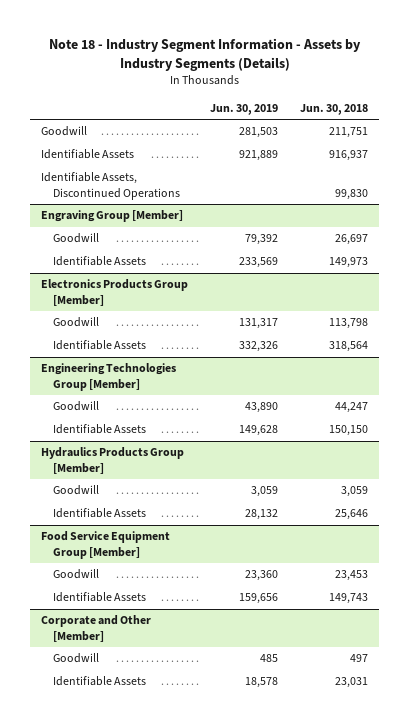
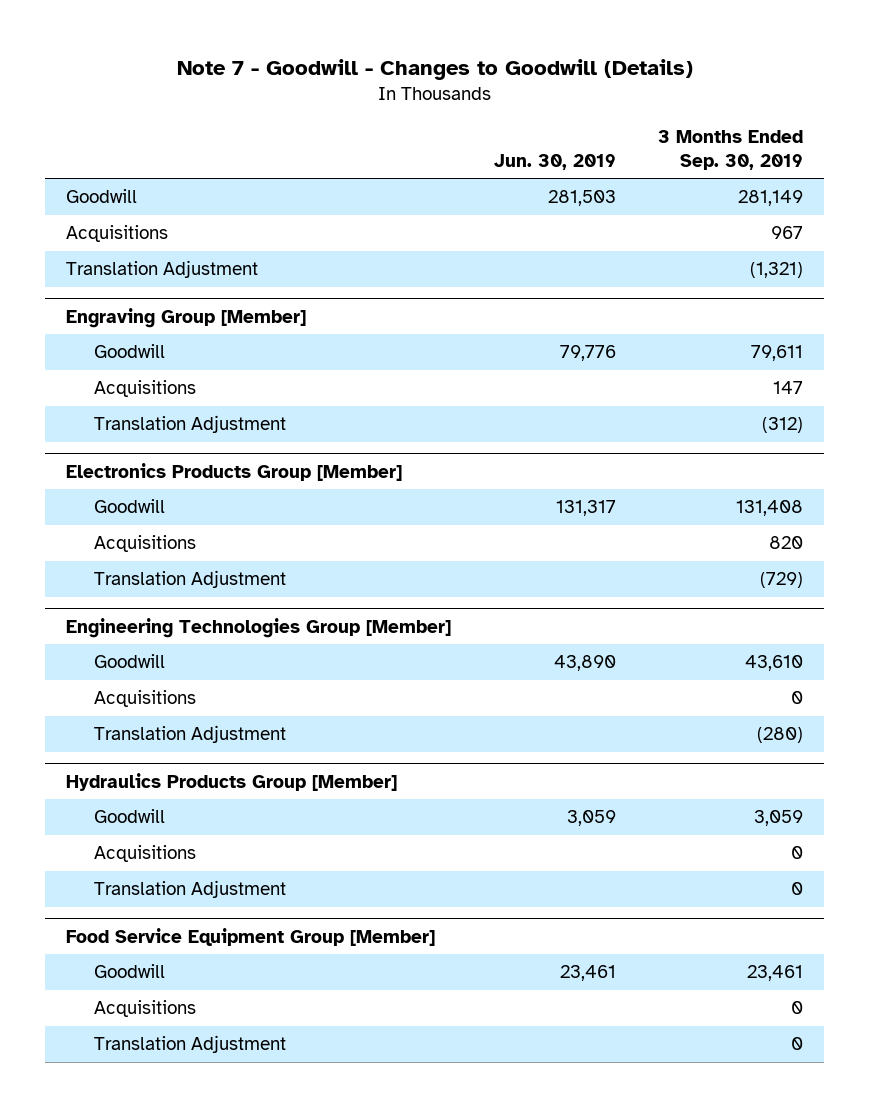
- Note 18 - Industry Segment Information - Assets by Industry Segments (Details)
+ Note 7 - Goodwill - Changes to Goodwill (Details)
- | Jun. 30, 2019 | Jun. 30, 2018
+ | Jun. 30, 2019 | 3 Months Ended Sep. 30, 2019
- Identifiable Assets | 921,889 | 916,937
- Identifiable Assets, Discontinued Operations | | 99,830
+ Acquisitions | | 967
+ Translation Adjustment | | (1,321)
@ Engraving Group [Member]
- Goodwill | 79,392 | 26,697
- Identifiable Assets | 233,569 | 149,973
+ Goodwill | 79,776 | 79,611
+ Acquisitions | | 147
+ Translation Adjustment | | (312)
@ Electronics Products Group [Member]
- Identifiable Assets | 332,326 | 318,564
+ Acquisitions | | 820
+ Translation Adjustment | | (729)
@ Engineering Technologies Group [Member]
- Identifiable Assets | 149,628 | 150,150
+ Acquisitions | | 0
+ Translation Adjustment | | (280)
@ Hydraulics Products Group [Member]
- Identifiable Assets | 28,132 | 25,646
+ Acquisitions | | 0
+ Translation Adjustment | | 0
@ Food Service Equipment Group [Member]
- Goodwill | 23,360 | 23,453
- Identifiable Assets | 159,656 | 149,743
- Corporate and Other [Member]
- Goodwill | 485 | 497
- Identifiable Assets | 18,578 | 23,031
@ Food Service Equipment Group [Member]
+ Goodwill | 23,461 | 23,461
+ Acquisitions | | 0
+ Translation Adjustment | | 0

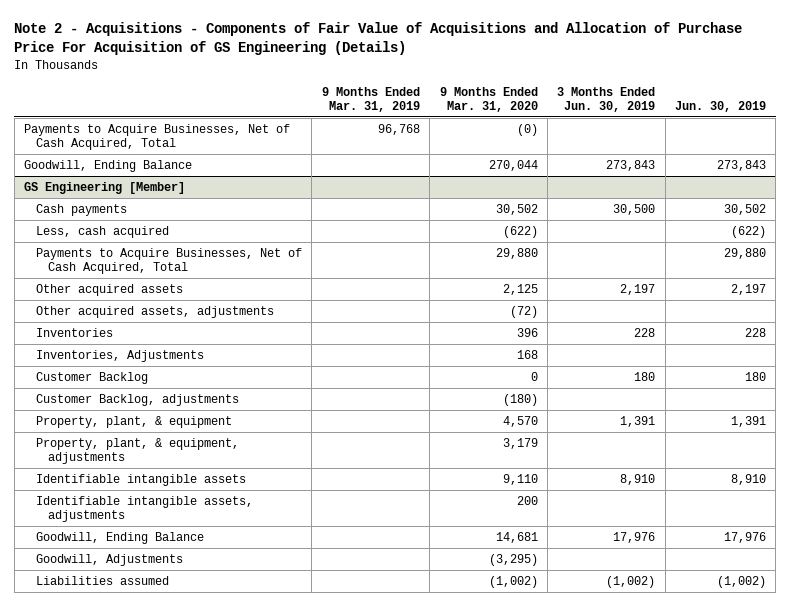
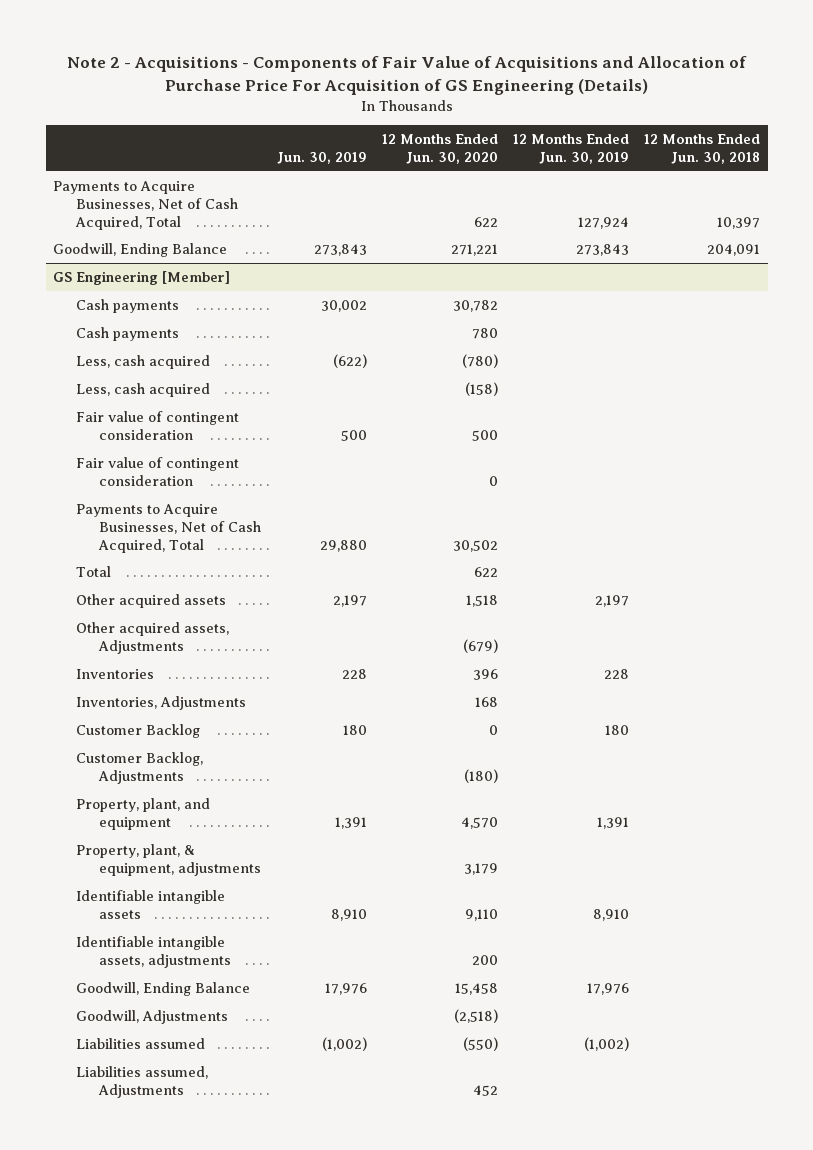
- | 9 Months Ended Mar. 31, 2019 | 9 Months Ended Mar. 31, 2020 | 3 Months Ended Jun. 30, 2019 | Jun. 30, 2019
+ | Jun. 30, 2019 | 12 Months Ended Jun. 30, 2020 | 12 Months Ended Jun. 30, 2019 | 12 Months Ended Jun. 30, 2018
@ GS Engineering [Member]
- Cash payments | | 30,502 | 30,500 | 30,502
+ Cash payments | 30,002 | 30,782 | |
+ Cash payments | | 780 | |
+ Less, cash acquired | | (158) | |
+ Fair value of contingent consideration | 500 | 500 | |
+ Fair value of contingent consideration | | 0 | |
+ Total | | 622 | |
- Other acquired assets, adjustments | | (72) | |
+ Other acquired assets, Adjustments | | (679) | |
- Customer Backlog, adjustments | | (180) | |
- Property, plant, & equipment | | 4,570 | 1,391 | 1,391
+ Customer Backlog, Adjustments | | (180) | |
+ Property, plant, and equipment | 1,391 | 4,570 | 1,391 |
+ Liabilities assumed, Adjustments | | 452 | |

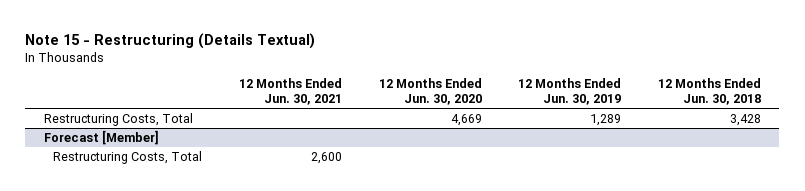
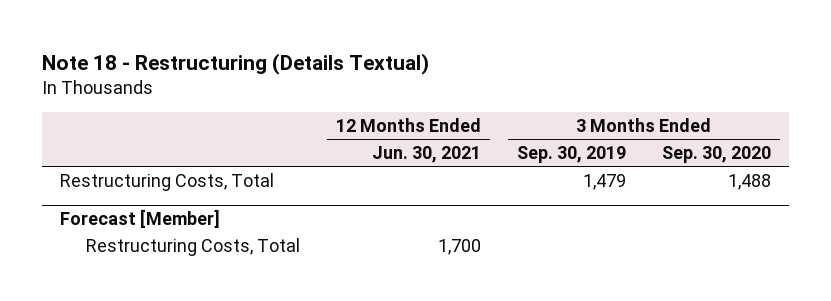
- Note 15 - Restructuring (Details Textual)
+ Note 18 - Restructuring (Details Textual)
- | 12 Months Ended Jun. 30, 2021 | 12 Months Ended Jun. 30, 2020 | 12 Months Ended Jun. 30, 2019 | 12 Months Ended Jun. 30, 2018
+ | 12 Months Ended Jun. 30, 2021 | 3 Months Ended Sep. 30, 2019 | 3 Months Ended Sep. 30, 2020
@ Forecast [Member]
- Restructuring Costs, Total | 2,600 | | |
+ Restructuring Costs, Total | 1,700 | |

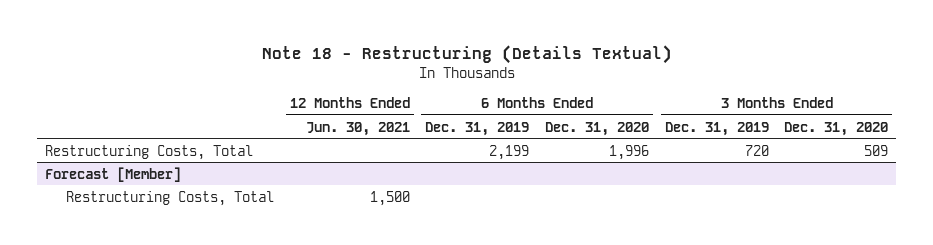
- | 12 Months Ended Jun. 30, 2021 | 3 Months Ended Sep. 30, 2019 | 3 Months Ended Sep. 30, 2020
+ | 12 Months Ended Jun. 30, 2021 | 6 Months Ended Dec. 31, 2019 | 6 Months Ended Dec. 31, 2020 | 3 Months Ended Dec. 31, 2019 | 3 Months Ended Dec. 31, 2020
@ Forecast [Member]
- Restructuring Costs, Total | 1,700 | |
+ Restructuring Costs, Total | 1,500 | | | |

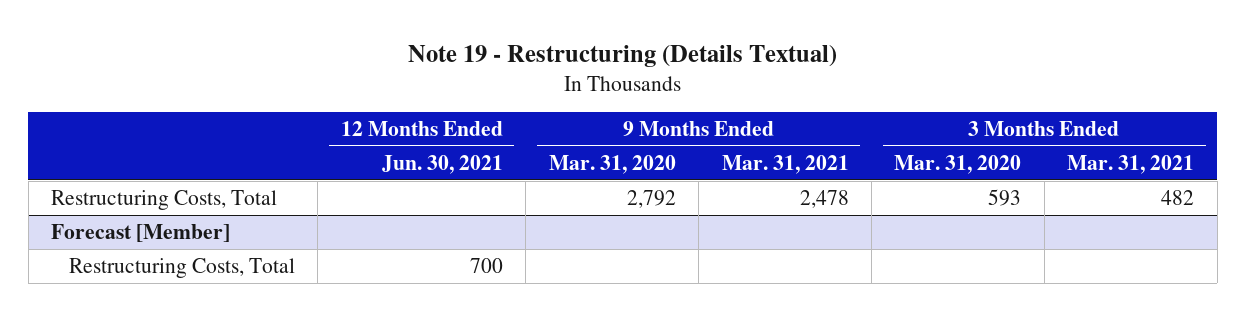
- Note 18 - Restructuring (Details Textual)
+ Note 19 - Restructuring (Details Textual)
- | 12 Months Ended Jun. 30, 2021 | 6 Months Ended Dec. 31, 2019 | 6 Months Ended Dec. 31, 2020 | 3 Months Ended Dec. 31, 2019 | 3 Months Ended Dec. 31, 2020
+ | 12 Months Ended Jun. 30, 2021 | 9 Months Ended Mar. 31, 2020 | 9 Months Ended Mar. 31, 2021 | 3 Months Ended Mar. 31, 2020 | 3 Months Ended Mar. 31, 2021
@ Forecast [Member]
- Restructuring Costs, Total | 1,500 | | | |
+ Restructuring Costs, Total | 700 | | | |

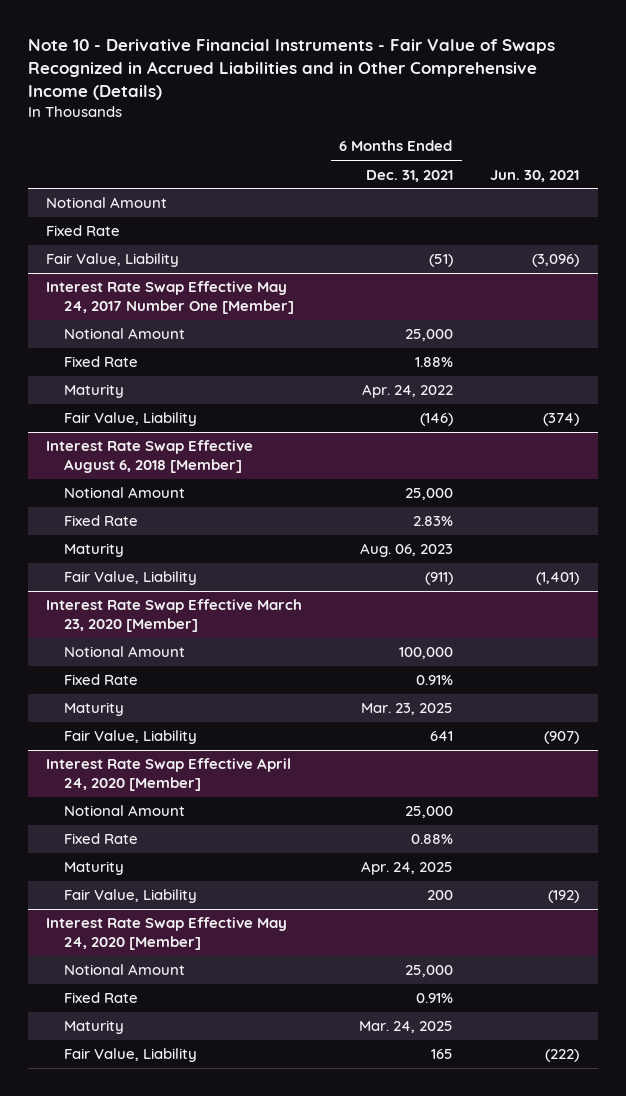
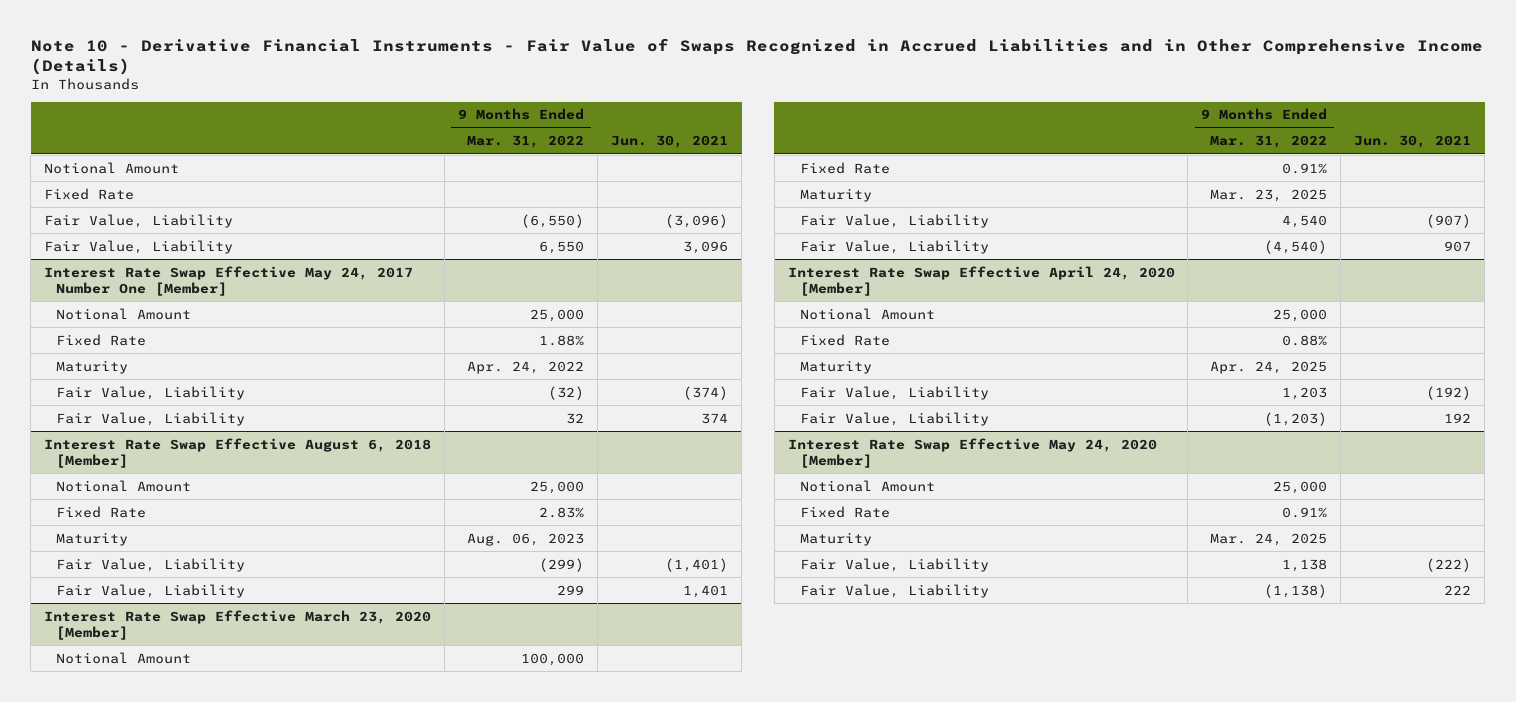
- | 6 Months Ended Dec. 31, 2021 | Jun. 30, 2021
+ | 9 Months Ended Mar. 31, 2022 | Jun. 30, 2021
+ Fair Value, Liability | 6,550 | 3,096
@ Interest Rate Swap Effective May 24, 2017 Number One [Member]
+ Fair Value, Liability | 32 | 374
@ Interest Rate Swap Effective August 6, 2018 [Member]
+ Fair Value, Liability | 299 | 1,401
@ Interest Rate Swap Effective March 23, 2020 [Member]
+ Fair Value, Liability | (4,540) | 907
@ Interest Rate Swap Effective April 24, 2020 [Member]
+ Fair Value, Liability | (1,203) | 192
@ Interest Rate Swap Effective May 24, 2020 [Member]
+ Fair Value, Liability | (1,138) | 222

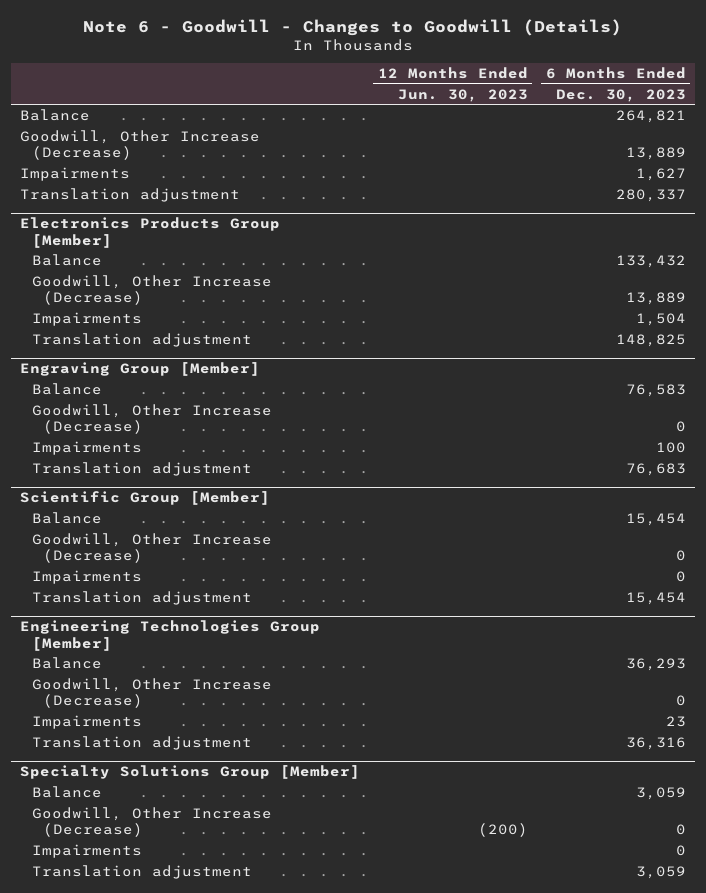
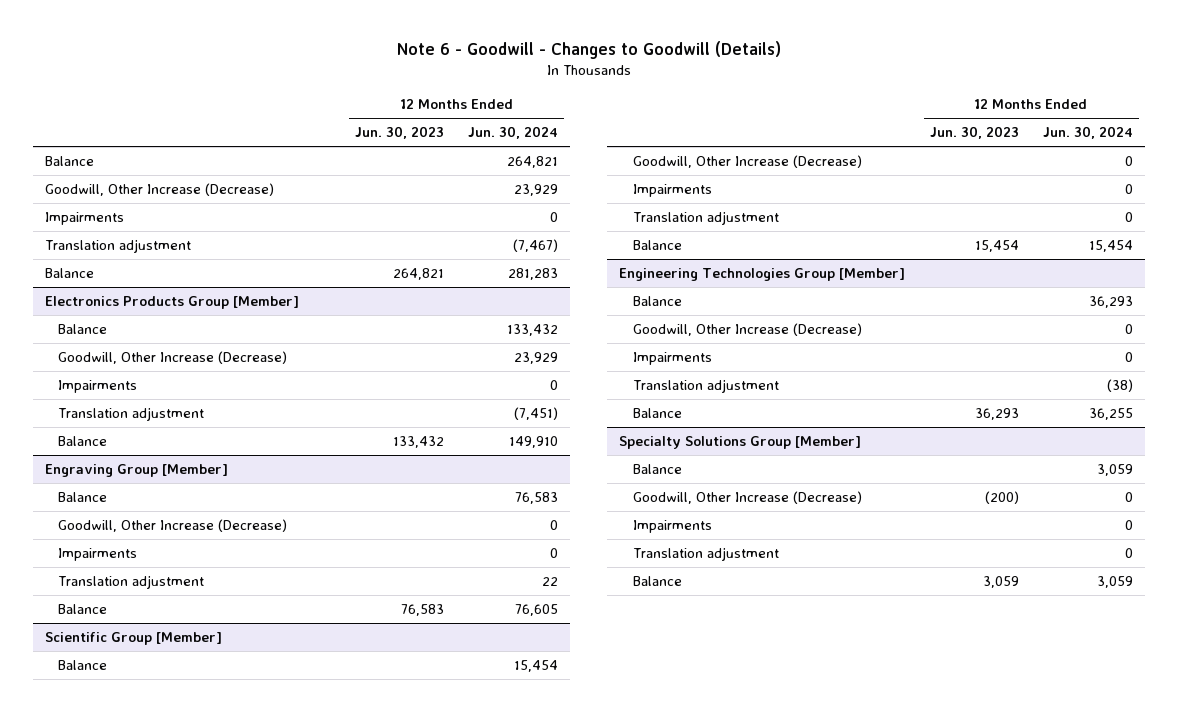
- | 12 Months Ended Jun. 30, 2023 | 6 Months Ended Dec. 30, 2023
+ | 12 Months Ended Jun. 30, 2023 | 12 Months Ended Jun. 30, 2024
+ Balance | 264,821 | 281,283
@ Electronics Products Group [Member]
+ Balance | 133,432 | 149,910
@ Engraving Group [Member]
+ Balance | 76,583 | 76,605
@ Scientific Group [Member]
+ Balance | 15,454 | 15,454
@ Engineering Technologies Group [Member]
+ Balance | 36,293 | 36,255
@ Specialty Solutions Group [Member]
+ Balance | 3,059 | 3,059

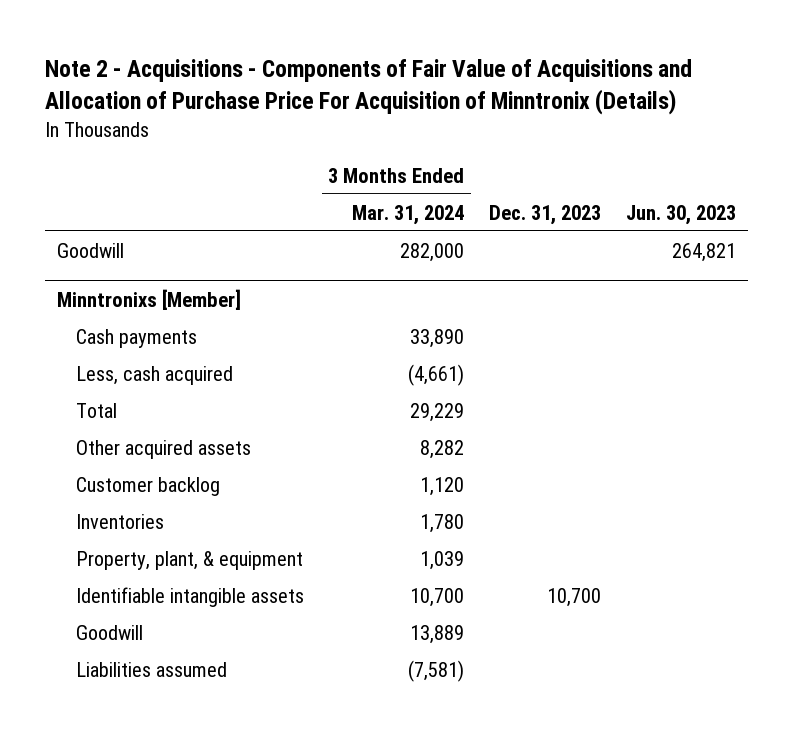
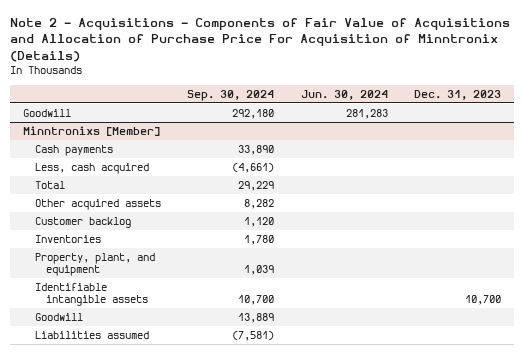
- | 3 Months Ended Mar. 31, 2024 | Dec. 31, 2023 | Jun. 30, 2023
+ | Sep. 30, 2024 | Jun. 30, 2024 | Dec. 31, 2023
@ Minntronixs [Member]
- Property, plant, & equipment | 1,039 | |
+ Property, plant, and equipment | 1,039 | |

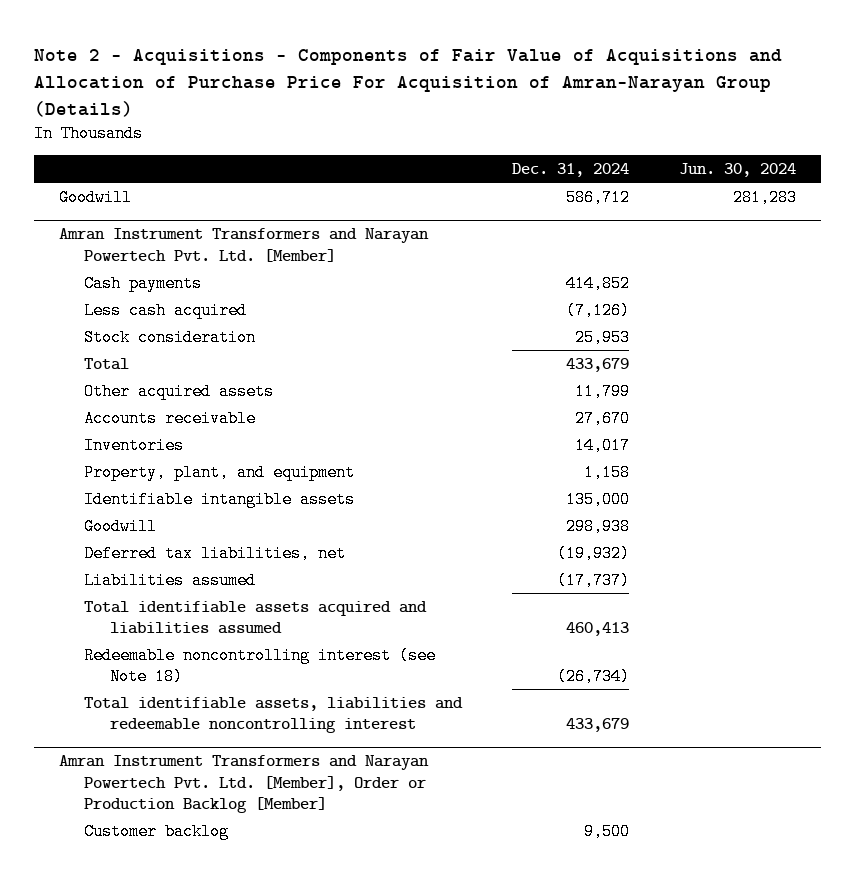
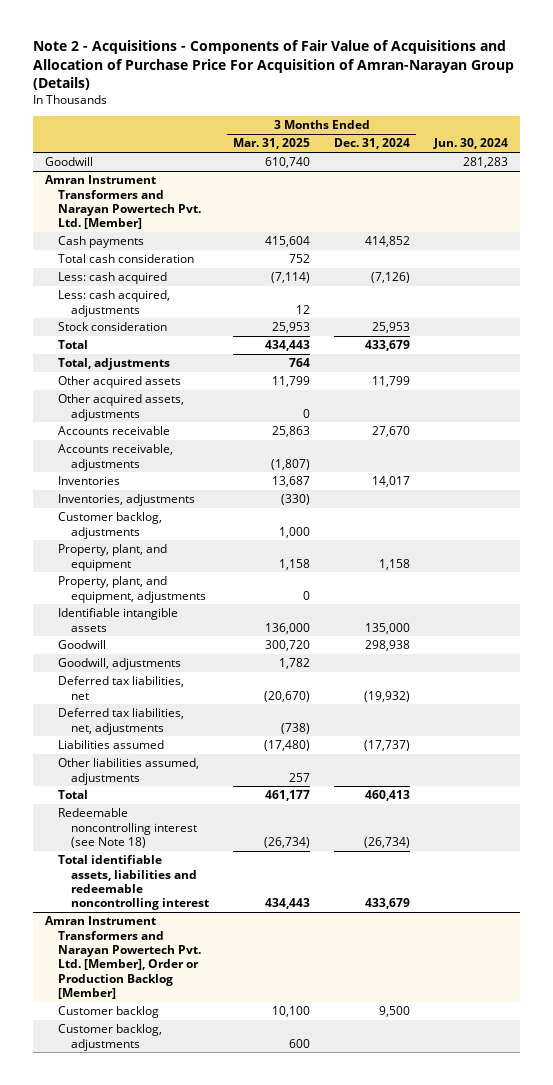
- | Dec. 31, 2024 | Jun. 30, 2024
+ | 3 Months Ended Mar. 31, 2025 | 3 Months Ended Dec. 31, 2024 | Jun. 30, 2024
@ Amran Instrument Transformers and Narayan Powertech Pvt. Ltd. [Member]
- Less cash acquired | (7,126) |
+ Total cash consideration | 752 | |
+ Less: cash acquired | (7,114) | (7,126) |
+ Less: cash acquired, adjustments | 12 | |
+ Total, adjustments | 764 | |
+ Other acquired assets, adjustments | 0 | |
+ Accounts receivable, adjustments | (1,807) | |
+ Inventories, adjustments | (330) | |
+ Customer backlog, adjustments | 1,000 | |
+ Property, plant, and equipment, adjustments | 0 | |
+ Goodwill, adjustments | 1,782 | |
+ Deferred tax liabilities, net, adjustments | (738) | |
- Total identifiable assets acquired and liabilities assumed | 460,413 |
+ Other liabilities assumed, adjustments | 257 | |
+ Total | 461,177 | 460,413 |
@ Amran Instrument Transformers and Narayan Powertech Pvt. Ltd. [Member], Order or Production Backlog [Member]
+ Customer backlog, adjustments | 600 | |

